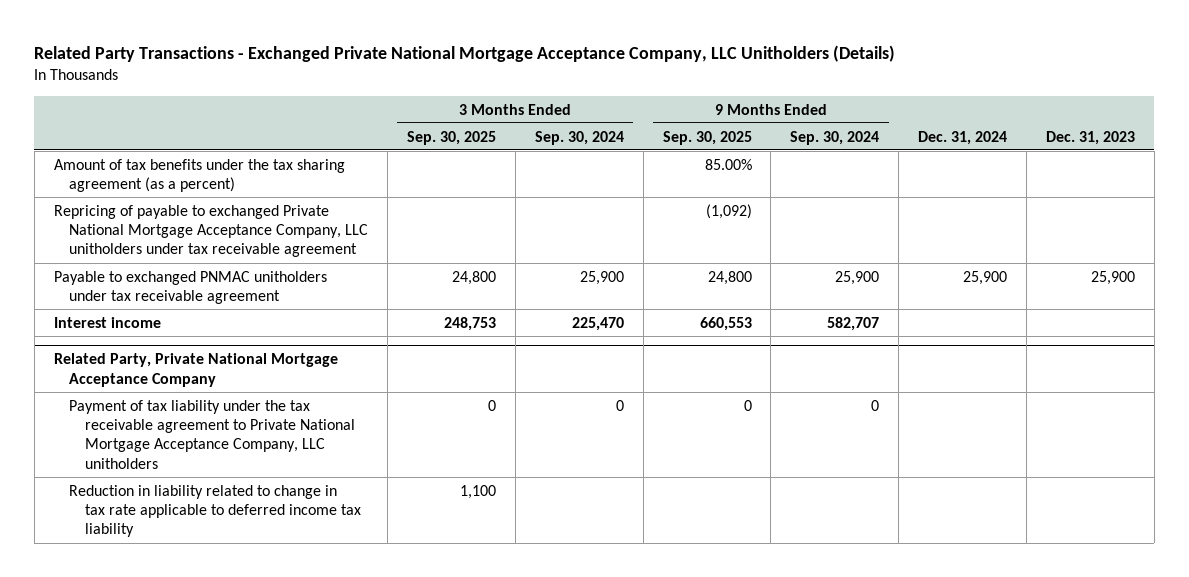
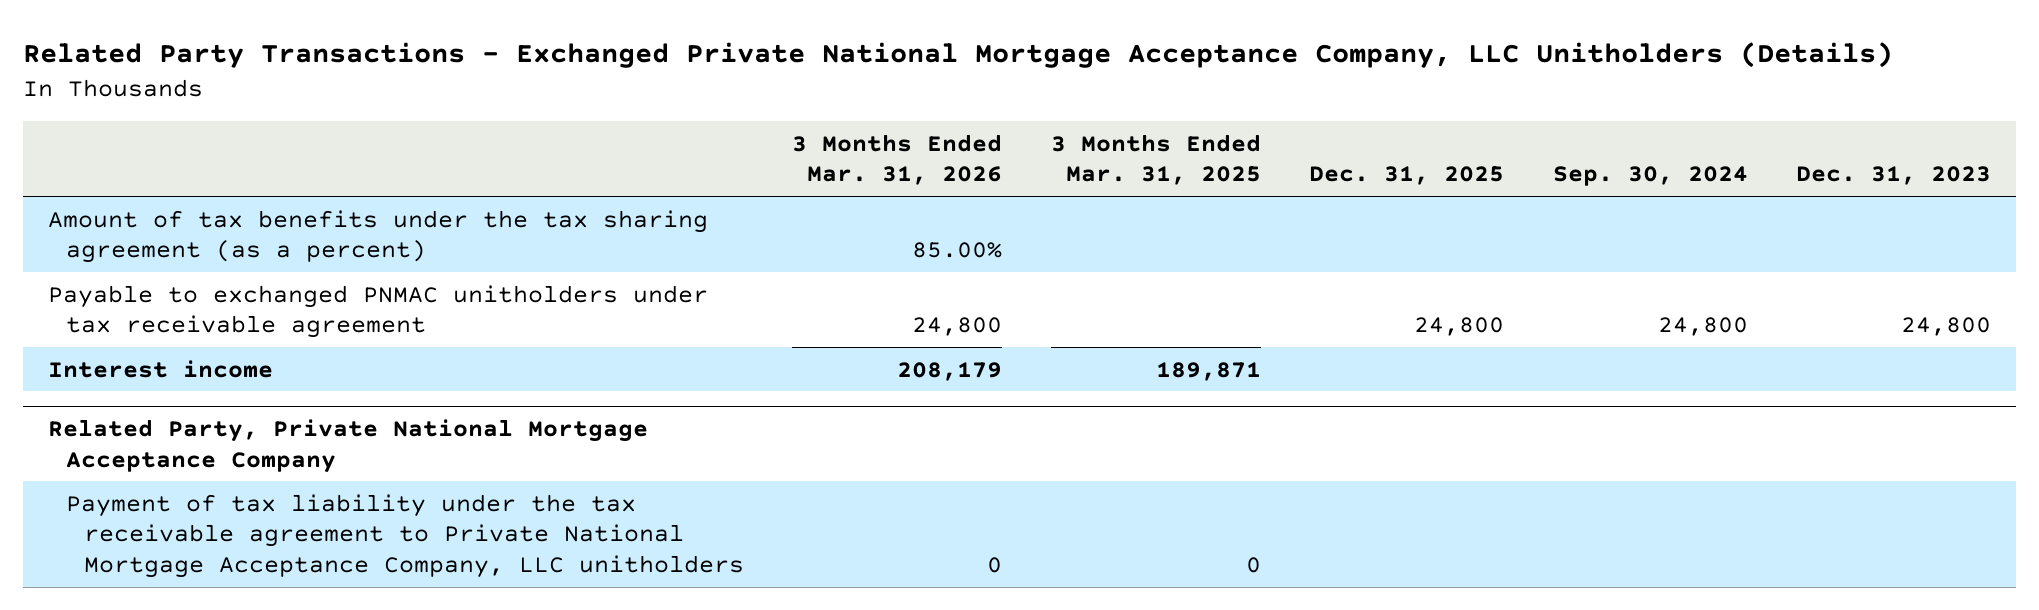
- | 3 Months Ended Sep. 30, 2025 | 3 Months Ended Sep. 30, 2024 | 9 Months Ended Sep. 30, 2025 | 9 Months Ended Sep. 30, 2024 | Dec. 31, 2024 | Dec. 31, 2023
+ | 3 Months Ended Mar. 31, 2026 | 3 Months Ended Mar. 31, 2025 | Dec. 31, 2025 | Sep. 30, 2024 | Dec. 31, 2023
- Repricing of payable to exchanged Private National Mortgage Acceptance Company, LLC unitholders under tax receivable agreement | | | (1,092) | | |
- Payable to exchanged PNMAC unitholders under tax receivable agreement | 24,800 | 25,900 | 24,800 | 25,900 | 25,900 | 25,900
+ Payable to exchanged PNMAC unitholders under tax receivable agreement | 24,800 | | 24,800 | 24,800 | 24,800
@ Related Party, Private National Mortgage Acceptance Company
- Reduction in liability related to change in tax rate applicable to deferred income tax liability | 1,100 | | | | |

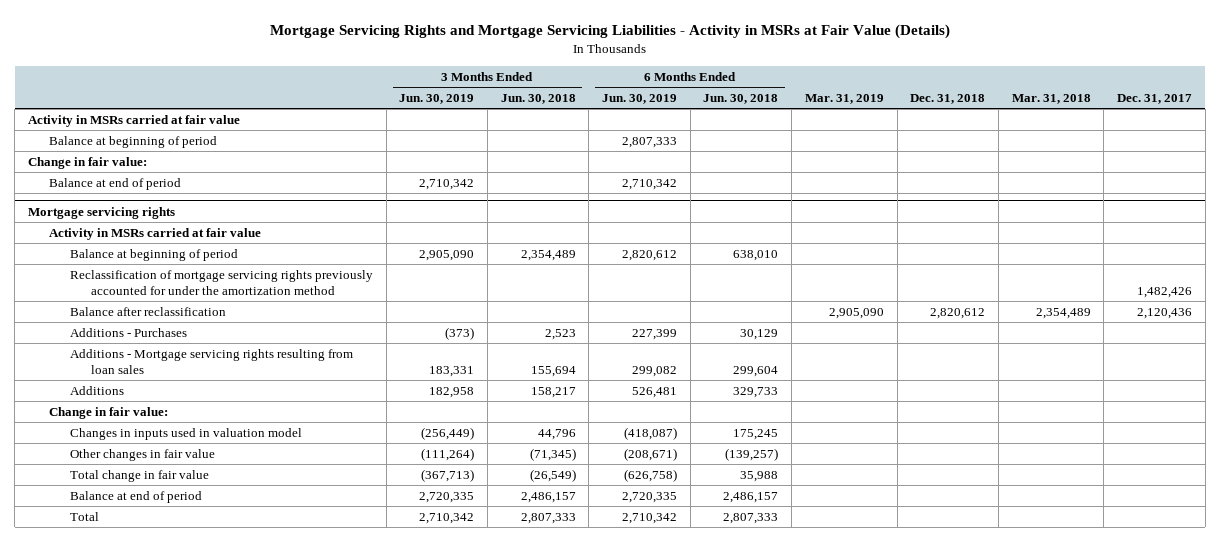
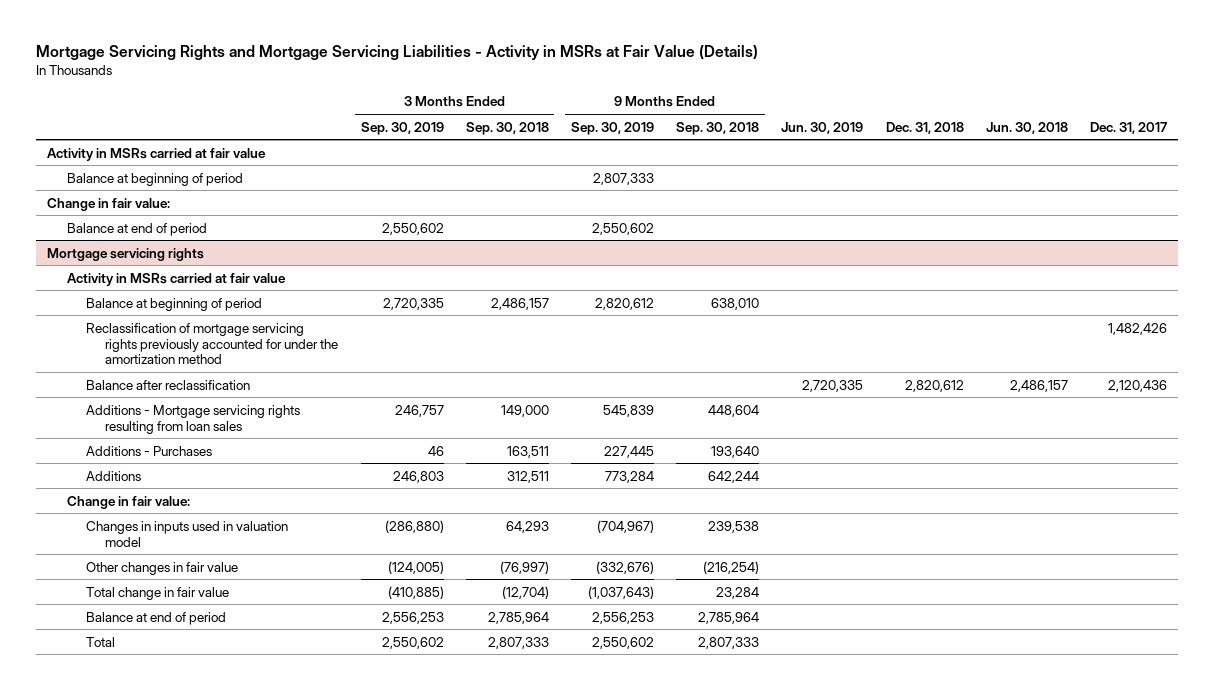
- | 3 Months Ended Jun. 30, 2019 | 3 Months Ended Jun. 30, 2018 | 6 Months Ended Jun. 30, 2019 | 6 Months Ended Jun. 30, 2018 | Mar. 31, 2019 | Dec. 31, 2018 | Mar. 31, 2018 | Dec. 31, 2017
+ | 3 Months Ended Sep. 30, 2019 | 3 Months Ended Sep. 30, 2018 | 9 Months Ended Sep. 30, 2019 | 9 Months Ended Sep. 30, 2018 | Jun. 30, 2019 | Dec. 31, 2018 | Jun. 30, 2018 | Dec. 31, 2017
@ Mortgage servicing rights
moved down: Additions - Purchases | 46 | 163,511 | 227,445 | 193,640 | | | |

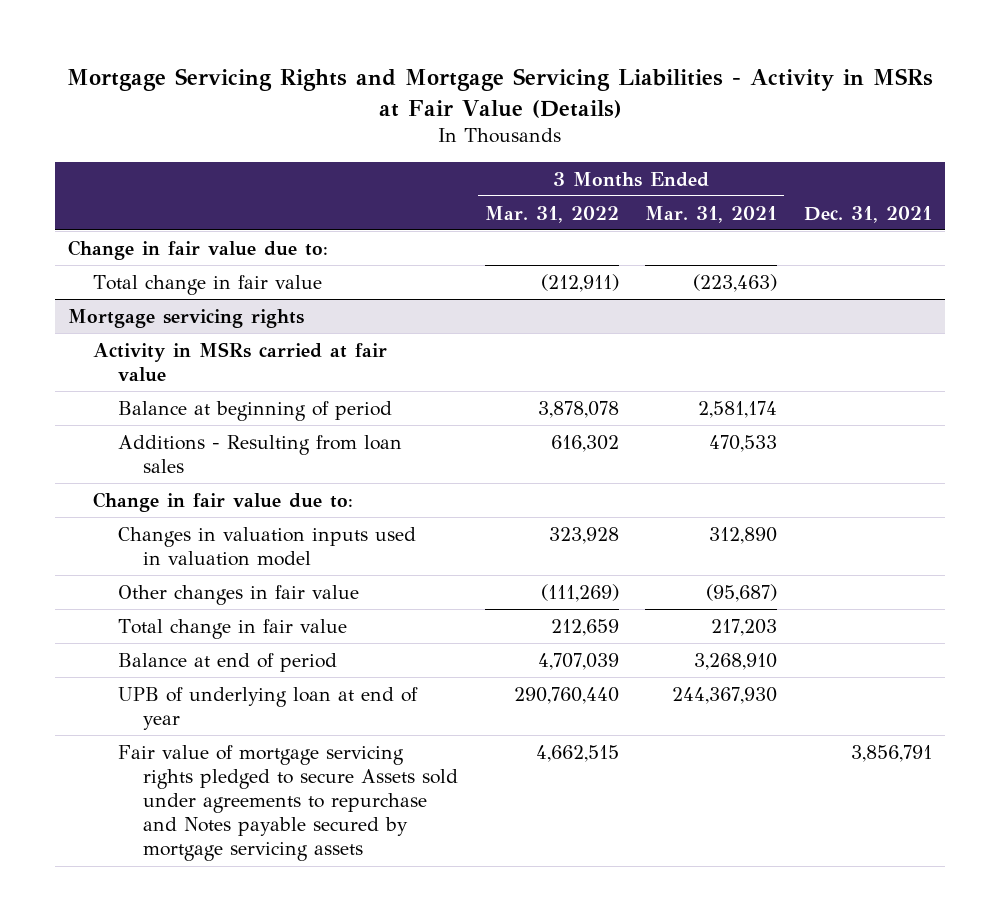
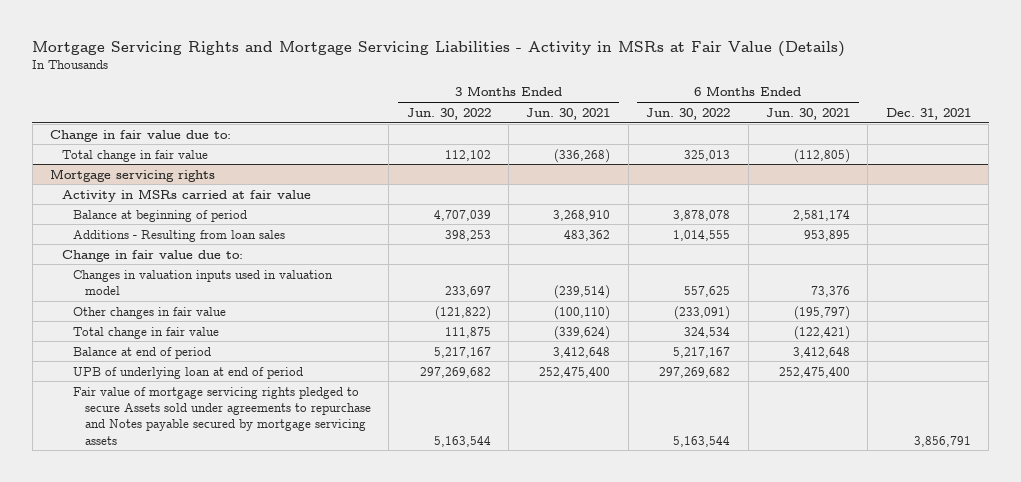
- | 3 Months Ended Mar. 31, 2022 | 3 Months Ended Mar. 31, 2021 | Dec. 31, 2021
+ | 3 Months Ended Jun. 30, 2022 | 3 Months Ended Jun. 30, 2021 | 6 Months Ended Jun. 30, 2022 | 6 Months Ended Jun. 30, 2021 | Dec. 31, 2021
@ Mortgage servicing rights
- UPB of underlying loan at end of year | 290,760,440 | 244,367,930 |
+ UPB of underlying loan at end of period | 297,269,682 | 252,475,400 | 297,269,682 | 252,475,400 |

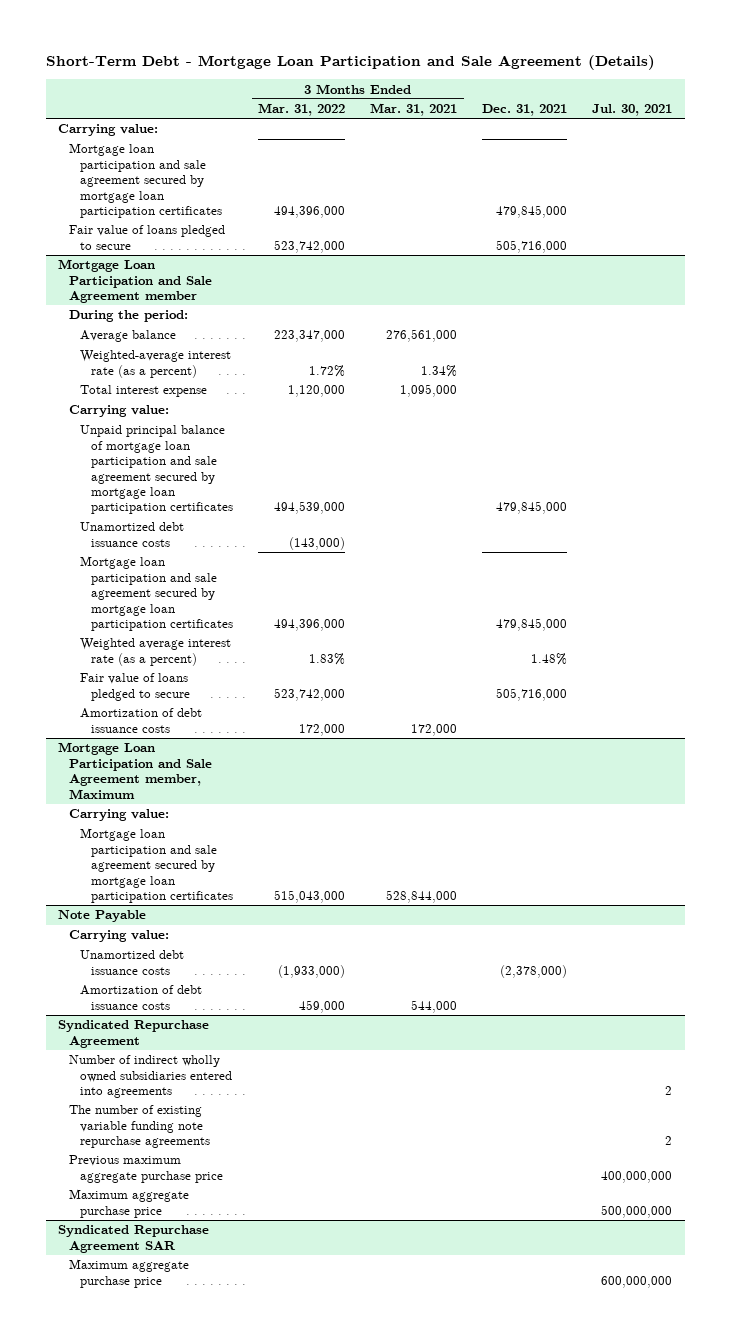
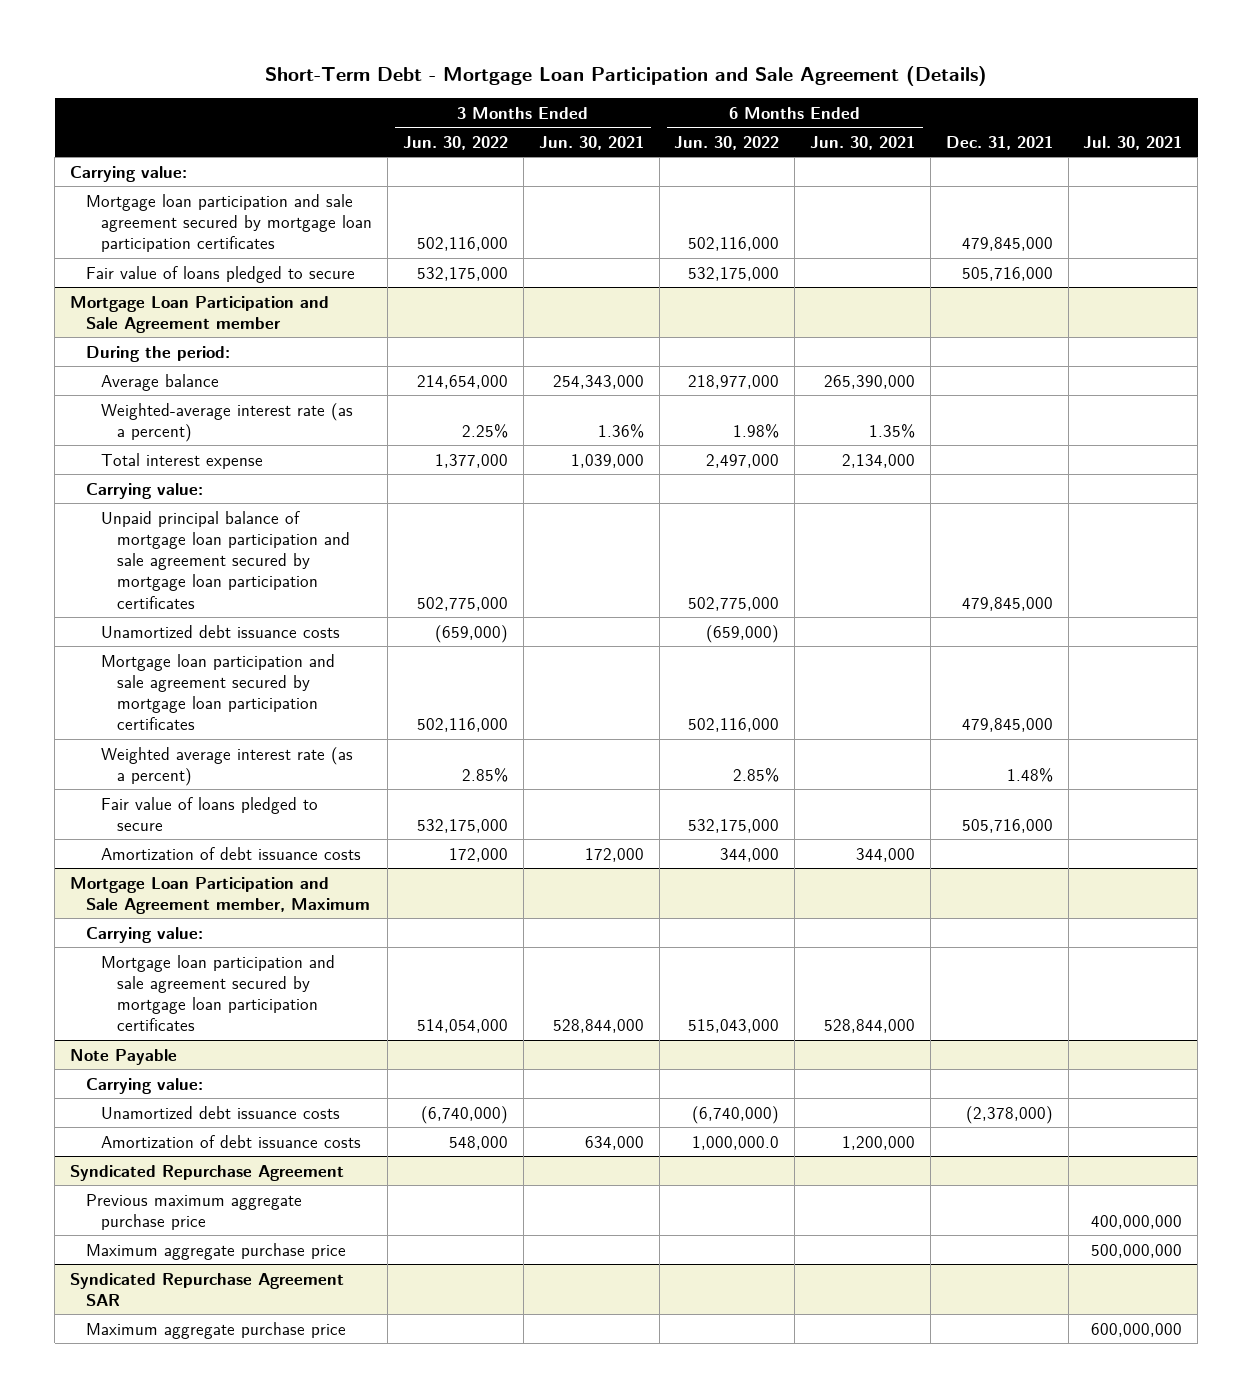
- | 3 Months Ended Mar. 31, 2022 | 3 Months Ended Mar. 31, 2021 | Dec. 31, 2021 | Jul. 30, 2021
+ | 3 Months Ended Jun. 30, 2022 | 3 Months Ended Jun. 30, 2021 | 6 Months Ended Jun. 30, 2022 | 6 Months Ended Jun. 30, 2021 | Dec. 31, 2021 | Jul. 30, 2021
@ Syndicated Repurchase Agreement
- Number of indirect wholly owned subsidiaries entered into agreements | | | | 2
- The number of existing variable funding note repurchase agreements | | | | 2

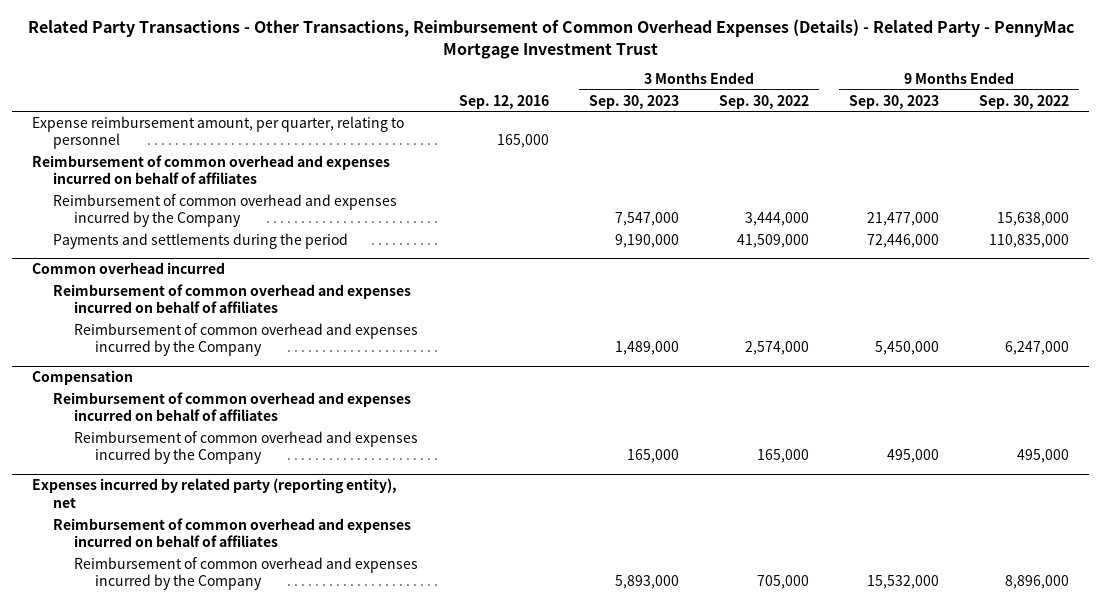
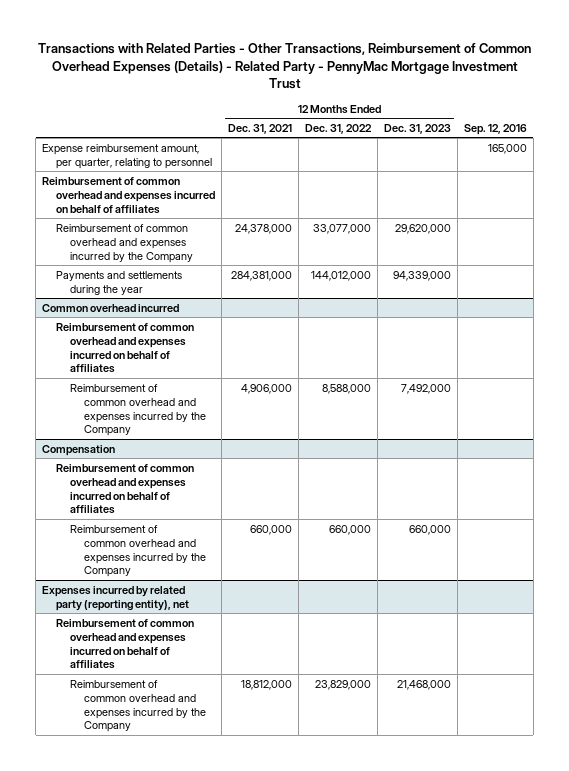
- Related Party Transactions - Other Transactions, Reimbursement of Common Overhead Expenses (Details) - Related Party - PennyMac Mortgage Investment Trust
+ Transactions with Related Parties - Other Transactions, Reimbursement of Common Overhead Expenses (Details) - Related Party - PennyMac Mortgage Investment Trust
- | Sep. 12, 2016 | 3 Months Ended Sep. 30, 2023 | 3 Months Ended Sep. 30, 2022 | 9 Months Ended Sep. 30, 2023 | 9 Months Ended Sep. 30, 2022
+ | 12 Months Ended Dec. 31, 2021 | 12 Months Ended Dec. 31, 2022 | 12 Months Ended Dec. 31, 2023 | Sep. 12, 2016
- Payments and settlements during the period | | 9,190,000 | 41,509,000 | 72,446,000 | 110,835,000
+ Payments and settlements during the year | 284,381,000 | 144,012,000 | 94,339,000 |

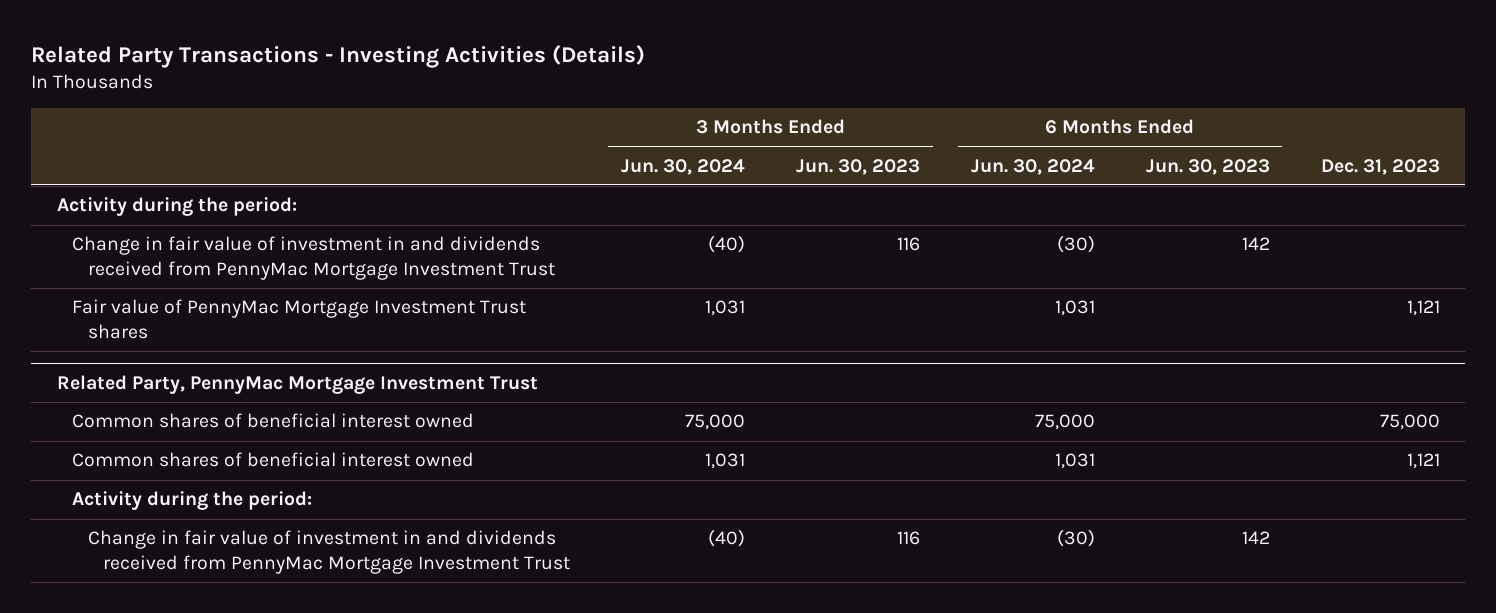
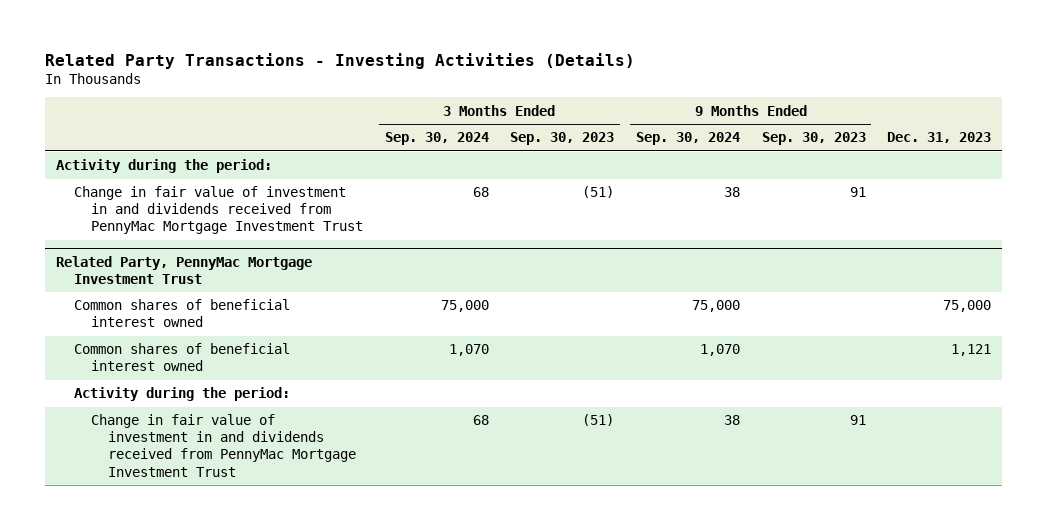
- | 3 Months Ended Jun. 30, 2024 | 3 Months Ended Jun. 30, 2023 | 6 Months Ended Jun. 30, 2024 | 6 Months Ended Jun. 30, 2023 | Dec. 31, 2023
+ | 3 Months Ended Sep. 30, 2024 | 3 Months Ended Sep. 30, 2023 | 9 Months Ended Sep. 30, 2024 | 9 Months Ended Sep. 30, 2023 | Dec. 31, 2023
- Fair value of PennyMac Mortgage Investment Trust shares | 1,031 | | 1,031 | | 1,121

